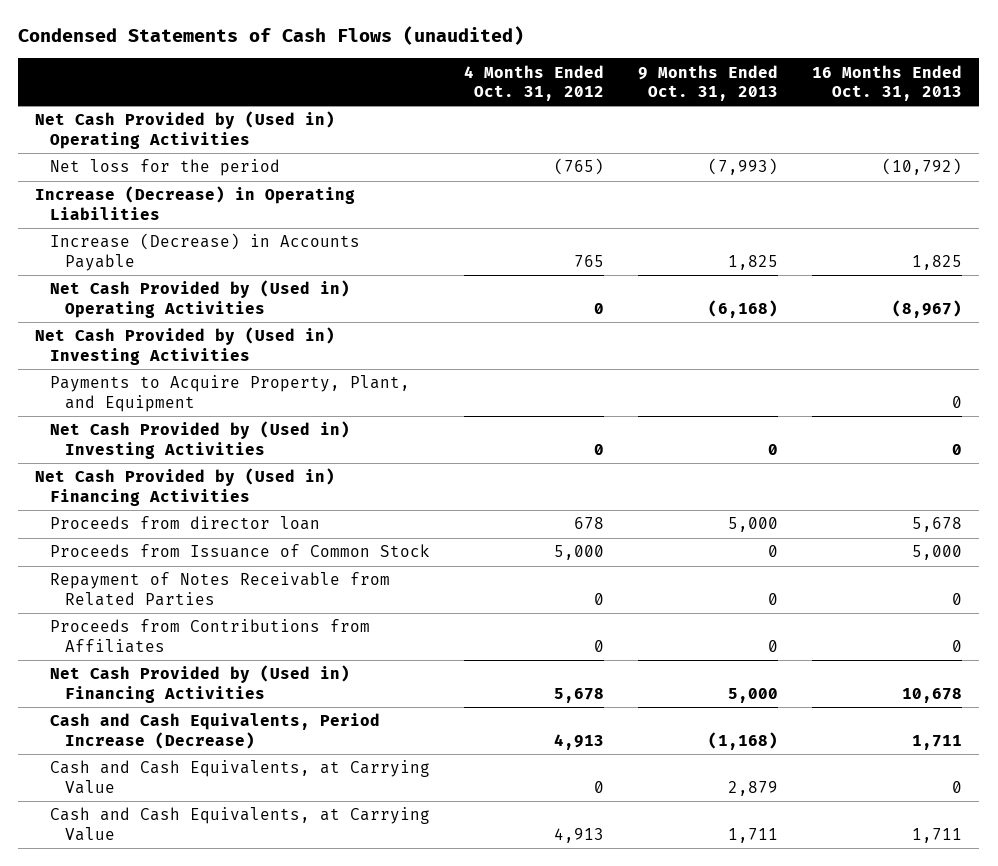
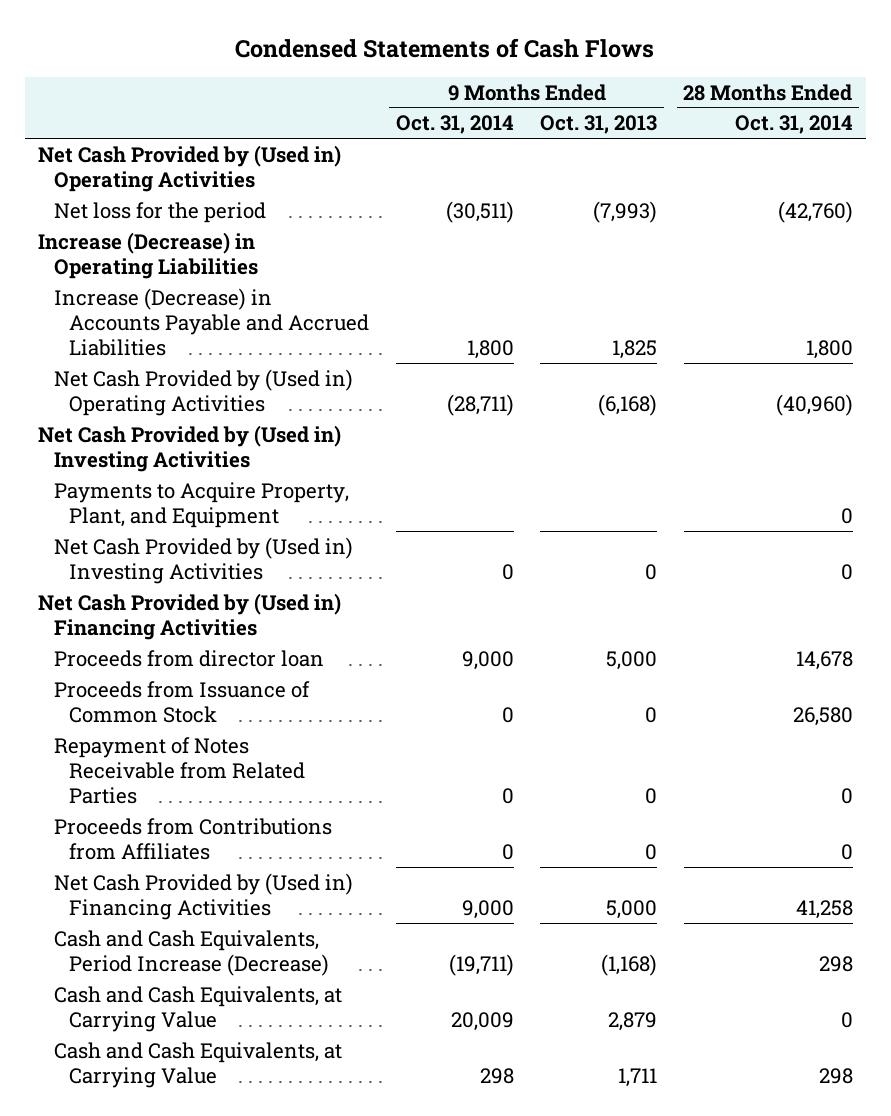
- Condensed Statements of Cash Flows (unaudited)
+ Condensed Statements of Cash Flows
- | 4 Months Ended Oct. 31, 2012 | 9 Months Ended Oct. 31, 2013 | 16 Months Ended Oct. 31, 2013
+ | 9 Months Ended Oct. 31, 2014 | 9 Months Ended Oct. 31, 2013 | 28 Months Ended Oct. 31, 2014
- Increase (Decrease) in Accounts Payable | 765 | 1,825 | 1,825
+ Increase (Decrease) in Accounts Payable and Accrued Liabilities | 1,800 | 1,825 | 1,800

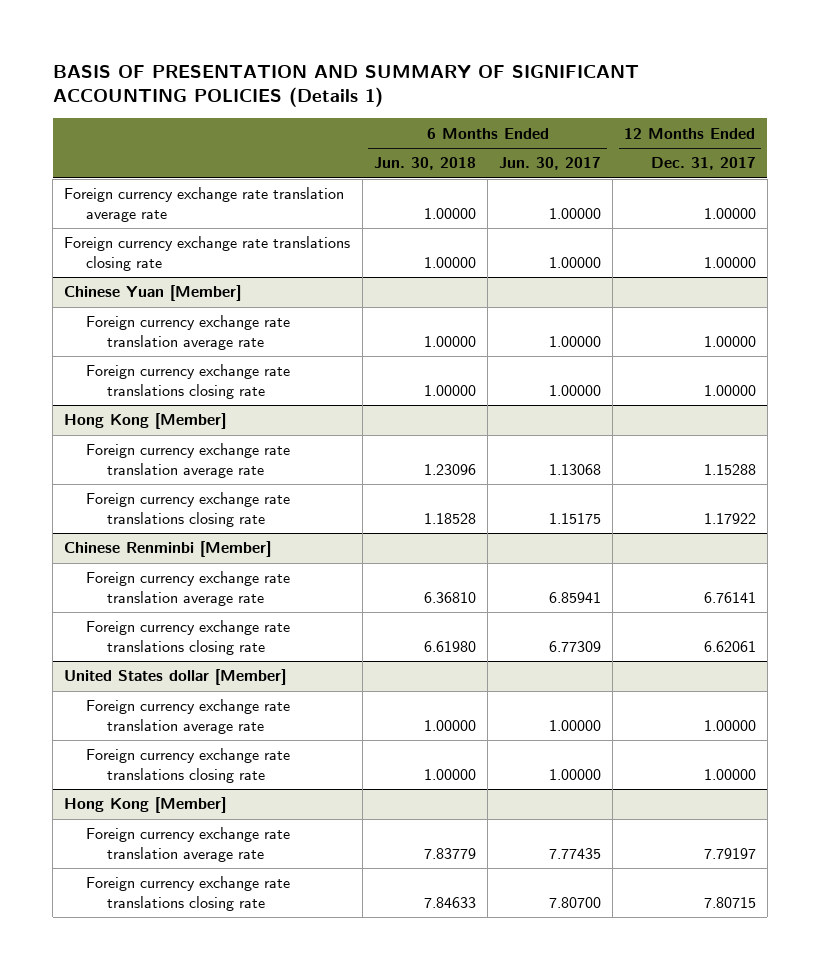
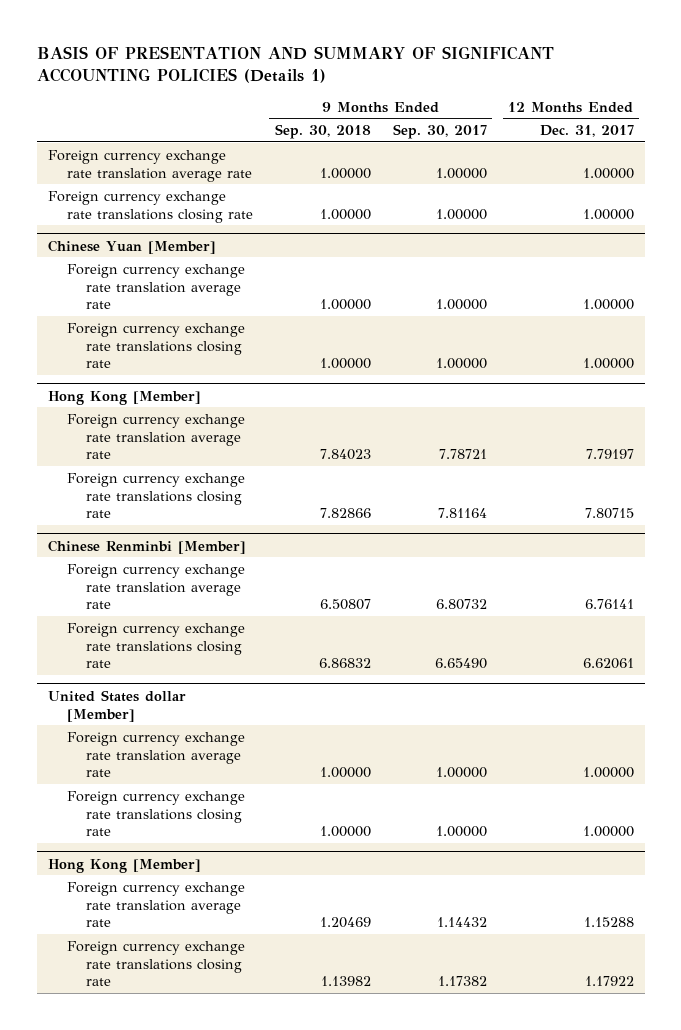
- | 6 Months Ended Jun. 30, 2018 | 6 Months Ended Jun. 30, 2017 | 12 Months Ended Dec. 31, 2017
+ | 9 Months Ended Sep. 30, 2018 | 9 Months Ended Sep. 30, 2017 | 12 Months Ended Dec. 31, 2017
@ Hong Kong [Member]
moved up: Foreign currency exchange rate translation average rate | 7.84023 | 7.78721 | 7.79197
moved up: Foreign currency exchange rate translations closing rate | 7.82866 | 7.81164 | 7.80715
moved down: Foreign currency exchange rate translation average rate | 1.20469 | 1.14432 | 1.15288
moved down: Foreign currency exchange rate translations closing rate | 1.13982 | 1.17382 | 1.17922

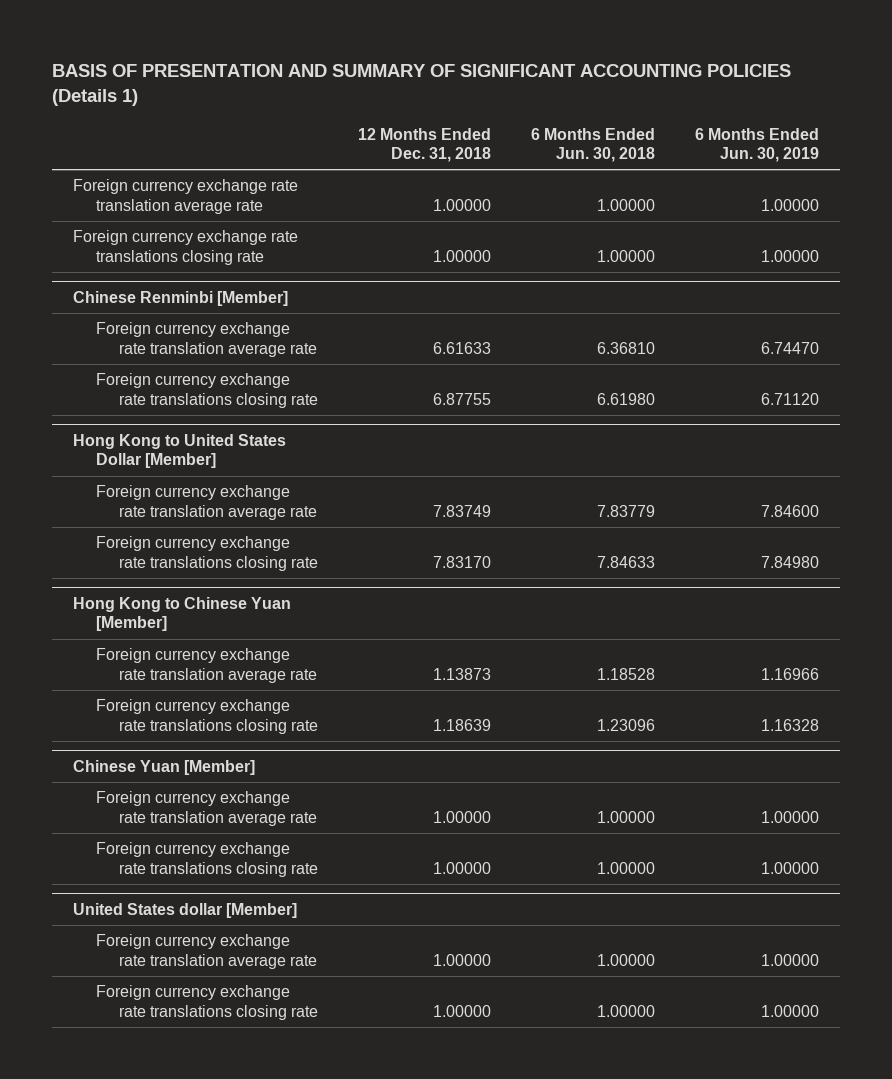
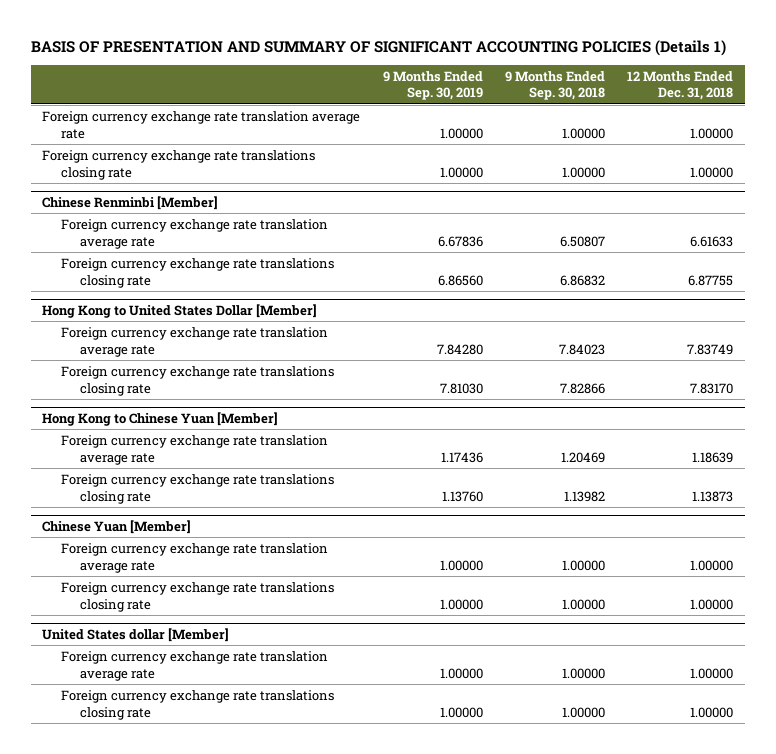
- | 12 Months Ended Dec. 31, 2018 | 6 Months Ended Jun. 30, 2018 | 6 Months Ended Jun. 30, 2019
+ | 9 Months Ended Sep. 30, 2019 | 9 Months Ended Sep. 30, 2018 | 12 Months Ended Dec. 31, 2018
@ Hong Kong to Chinese Yuan [Member]
- Foreign currency exchange rate translation average rate | 1.13873 | 1.18528 | 1.16966
- Foreign currency exchange rate translations closing rate | 1.18639 | 1.23096 | 1.16328
+ Foreign currency exchange rate translation average rate | 1.17436 | 1.20469 | 1.18639
+ Foreign currency exchange rate translations closing rate | 1.13760 | 1.13982 | 1.13873

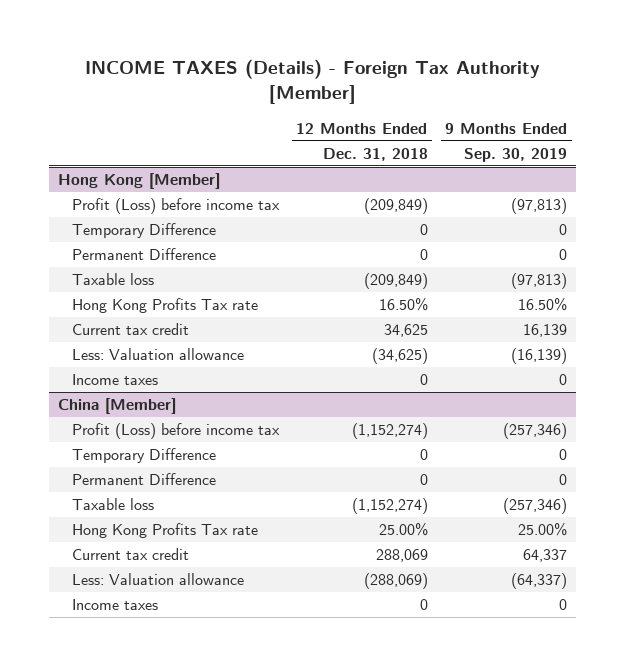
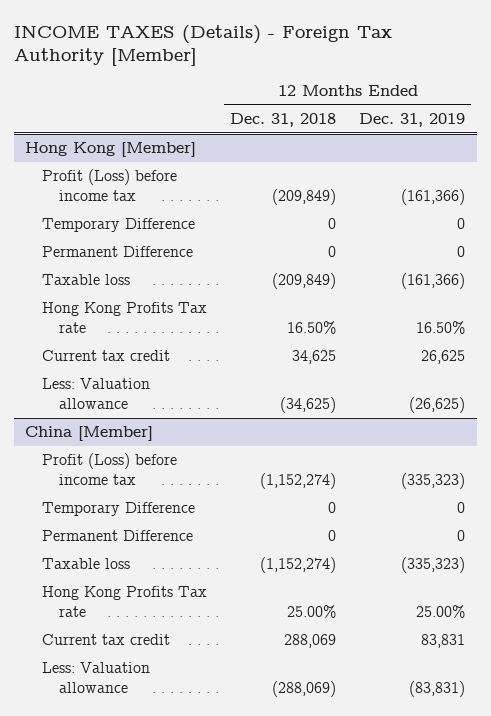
- | 12 Months Ended Dec. 31, 2018 | 9 Months Ended Sep. 30, 2019
+ | 12 Months Ended Dec. 31, 2018 | 12 Months Ended Dec. 31, 2019
@ Hong Kong [Member]
- Income taxes | 0 | 0
@ China [Member]
- Income taxes | 0 | 0

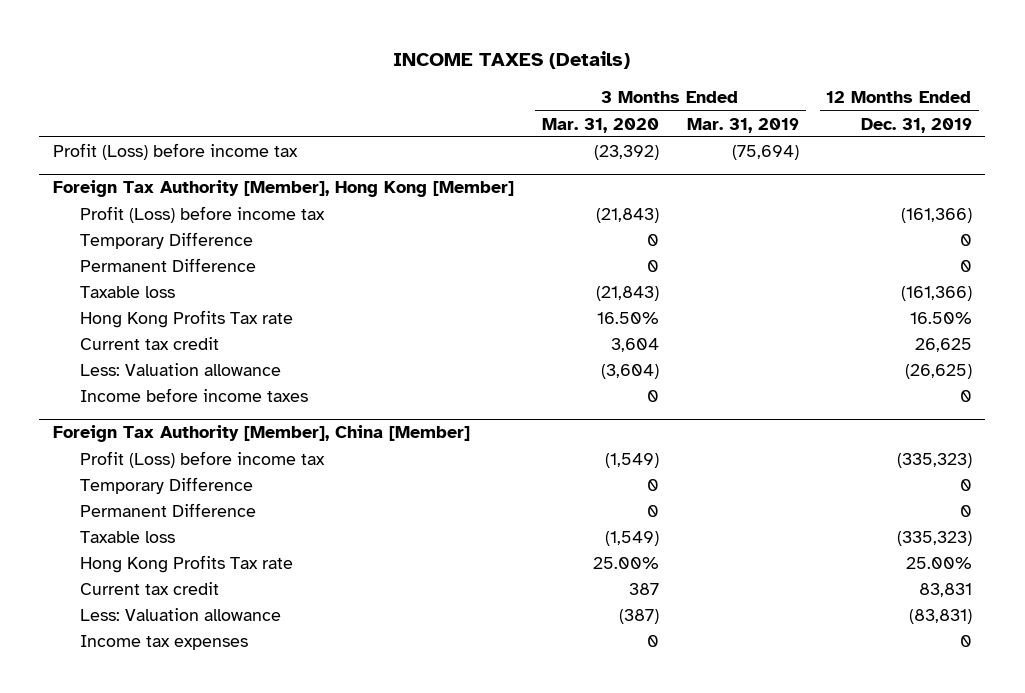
- INCOME TAXES (Details) - Foreign Tax Authority [Member]
+ INCOME TAXES (Details)
- | 12 Months Ended Dec. 31, 2018 | 12 Months Ended Dec. 31, 2019
+ | 3 Months Ended Mar. 31, 2020 | 3 Months Ended Mar. 31, 2019 | 12 Months Ended Dec. 31, 2019
- Hong Kong [Member]
+ Profit (Loss) before income tax | (23,392) | (75,694) |
+ Foreign Tax Authority [Member], Hong Kong [Member]
- China [Member]
+ Income before income taxes | 0 | | 0
+ Foreign Tax Authority [Member], China [Member]
+ Income tax expenses | 0 | | 0

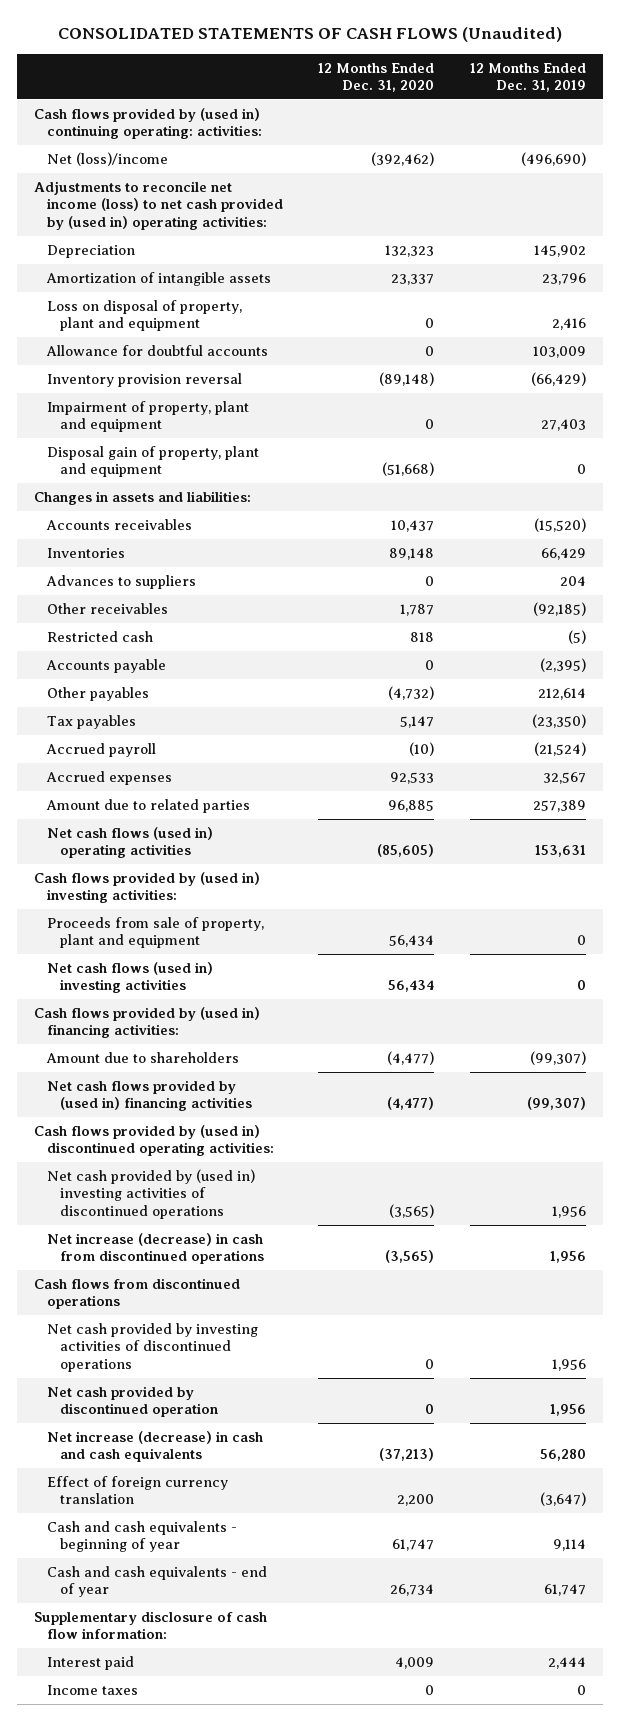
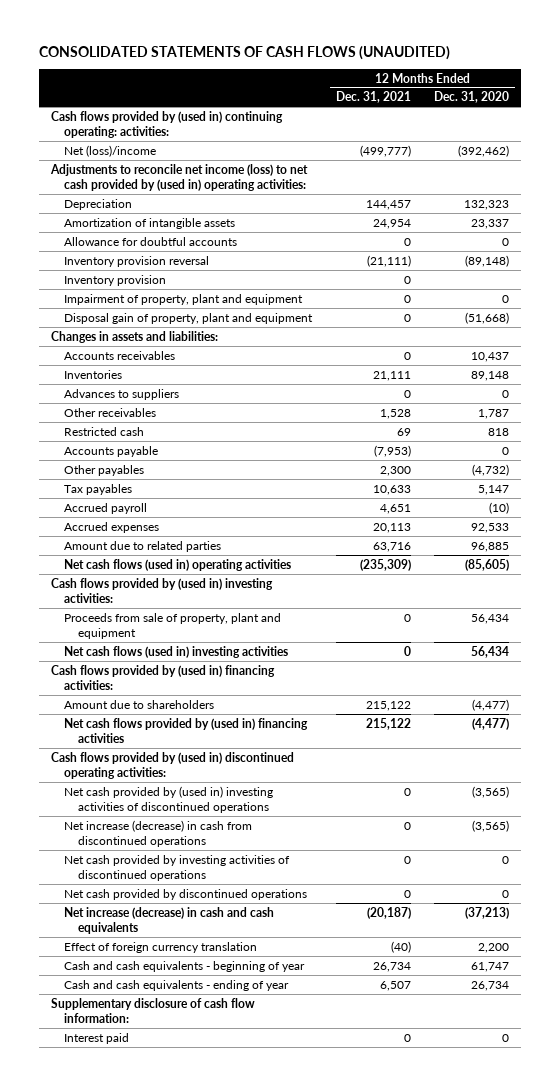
- CONSOLIDATED STATEMENTS OF CASH FLOWS (Unaudited)
+ CONSOLIDATED STATEMENTS OF CASH FLOWS (UNAUDITED)
- | 12 Months Ended Dec. 31, 2020 | 12 Months Ended Dec. 31, 2019
+ | 12 Months Ended Dec. 31, 2021 | 12 Months Ended Dec. 31, 2020
- Loss on disposal of property, plant and equipment | 0 | 2,416
+ Inventory provision | 0 |
- Cash flows from discontinued operations
- Net cash provided by discontinued operation | 0 | 1,956
+ Net cash provided by discontinued operations | 0 | 0
- Cash and cash equivalents - end of year | 26,734 | 61,747
+ Cash and cash equivalents - ending of year | 6,507 | 26,734
- Interest paid | 4,009 | 2,444
- Income taxes | 0 | 0
+ Interest paid | 0 | 0

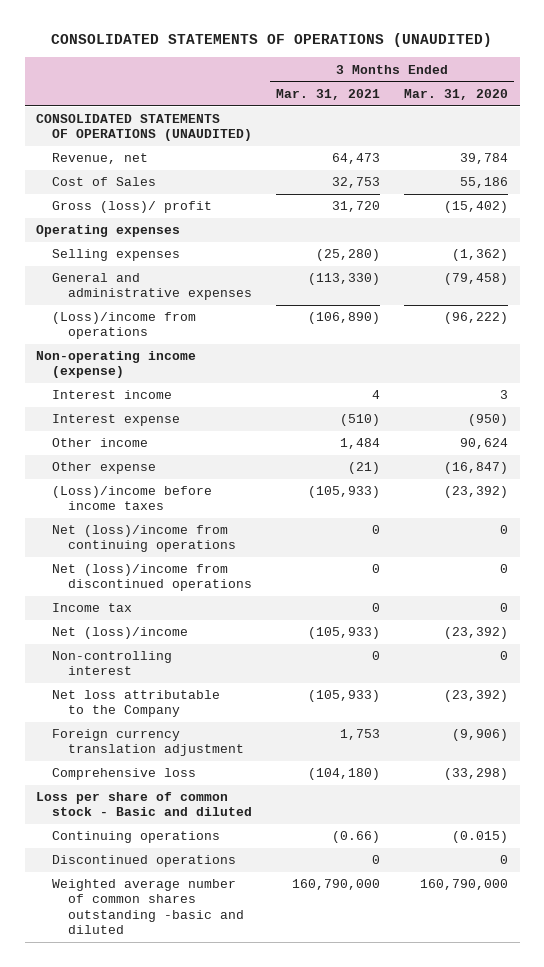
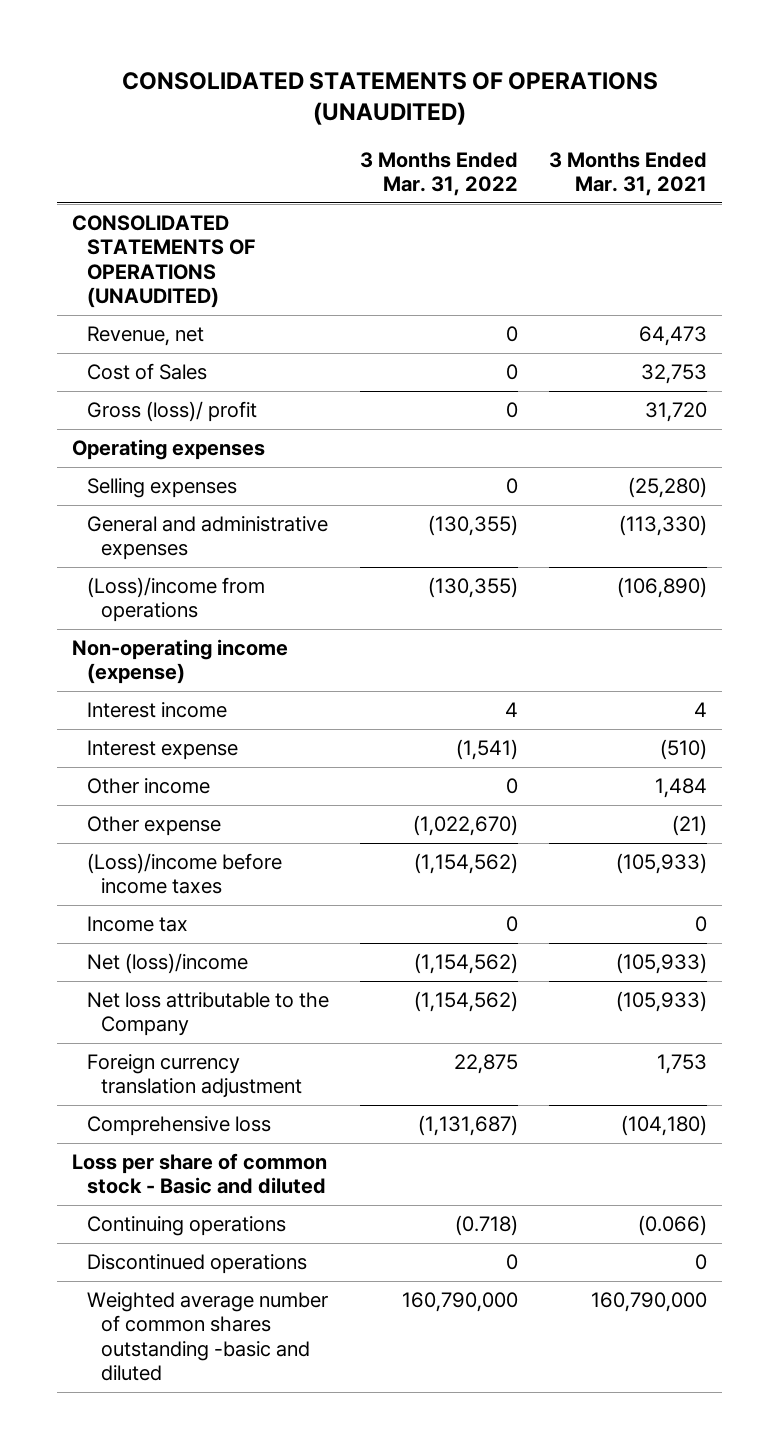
- | 3 Months Ended Mar. 31, 2021 | 3 Months Ended Mar. 31, 2020
+ | 3 Months Ended Mar. 31, 2022 | 3 Months Ended Mar. 31, 2021
- Net (loss)/income from continuing operations | 0 | 0
- Net (loss)/income from discontinued operations | 0 | 0
- Non-controlling interest | 0 | 0
- Continuing operations | (0.66) | (0.015)
+ Continuing operations | (0.718) | (0.066)

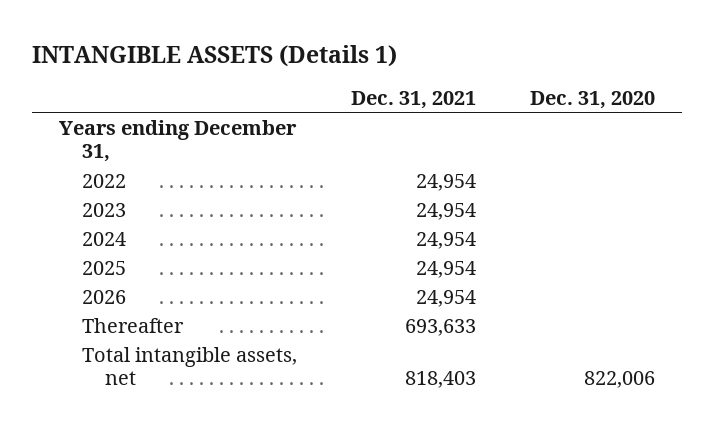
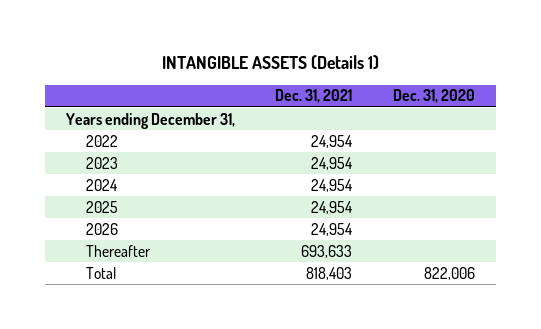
- Total intangible assets, net | 818,403 | 822,006
+ Total | 818,403 | 822,006

